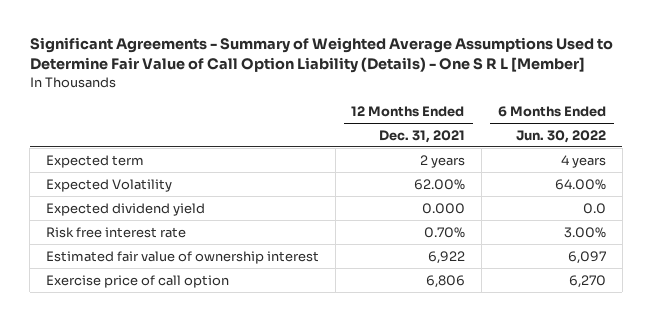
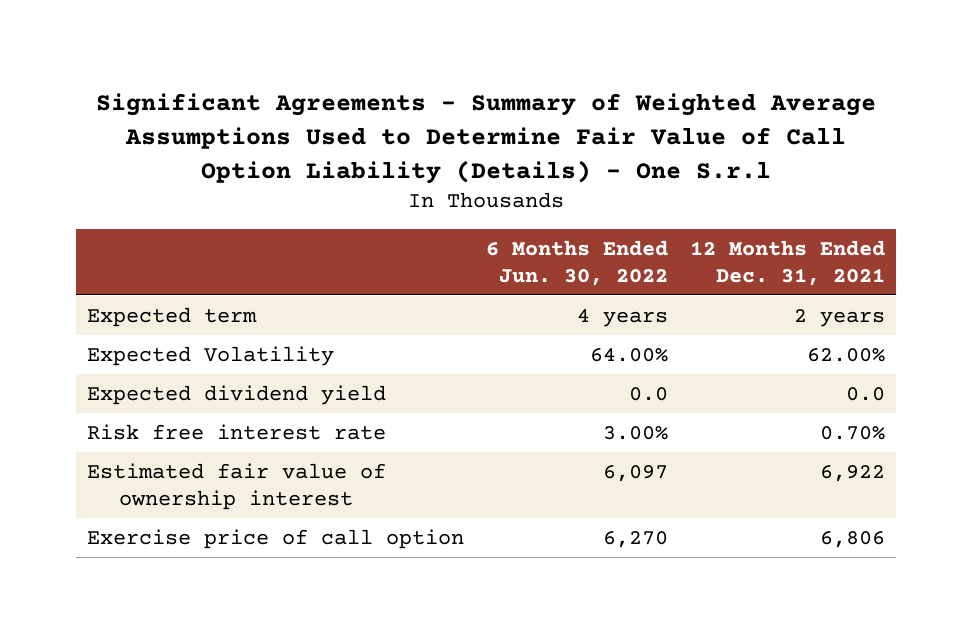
- Significant Agreements - Summary of Weighted Average Assumptions Used to Determine Fair Value of Call Option Liability (Details) - One S R L [Member]
+ Significant Agreements - Summary of Weighted Average Assumptions Used to Determine Fair Value of Call Option Liability (Details) - One S.r.l
- | 12 Months Ended Dec. 31, 2021 | 6 Months Ended Jun. 30, 2022
+ | 6 Months Ended Jun. 30, 2022 | 12 Months Ended Dec. 31, 2021
- Expected dividend yield | 0.000 | 0.0
+ Expected dividend yield | 0.0 | 0.0

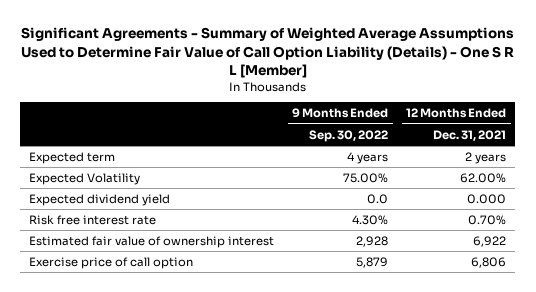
- Significant Agreements - Summary of Weighted Average Assumptions Used to Determine Fair Value of Call Option Liability (Details) - One S.r.l
+ Significant Agreements - Summary of Weighted Average Assumptions Used to Determine Fair Value of Call Option Liability (Details) - One S R L [Member]
- | 6 Months Ended Jun. 30, 2022 | 12 Months Ended Dec. 31, 2021
+ | 9 Months Ended Sep. 30, 2022 | 12 Months Ended Dec. 31, 2021
- Expected dividend yield | 0.0 | 0.0
+ Expected dividend yield | 0.0 | 0.000

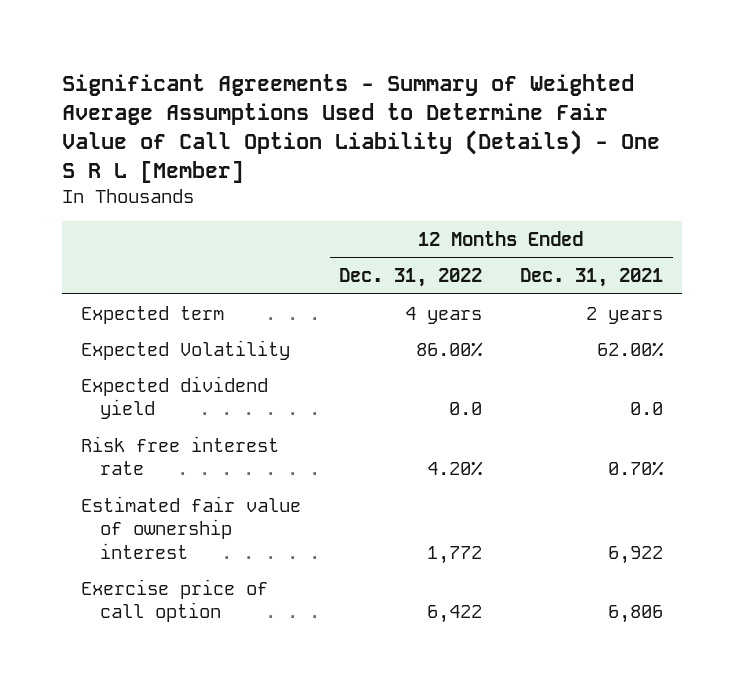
- | 9 Months Ended Sep. 30, 2022 | 12 Months Ended Dec. 31, 2021
+ | 12 Months Ended Dec. 31, 2022 | 12 Months Ended Dec. 31, 2021
- Expected dividend yield | 0.0 | 0.000
+ Expected dividend yield | 0.0 | 0.0

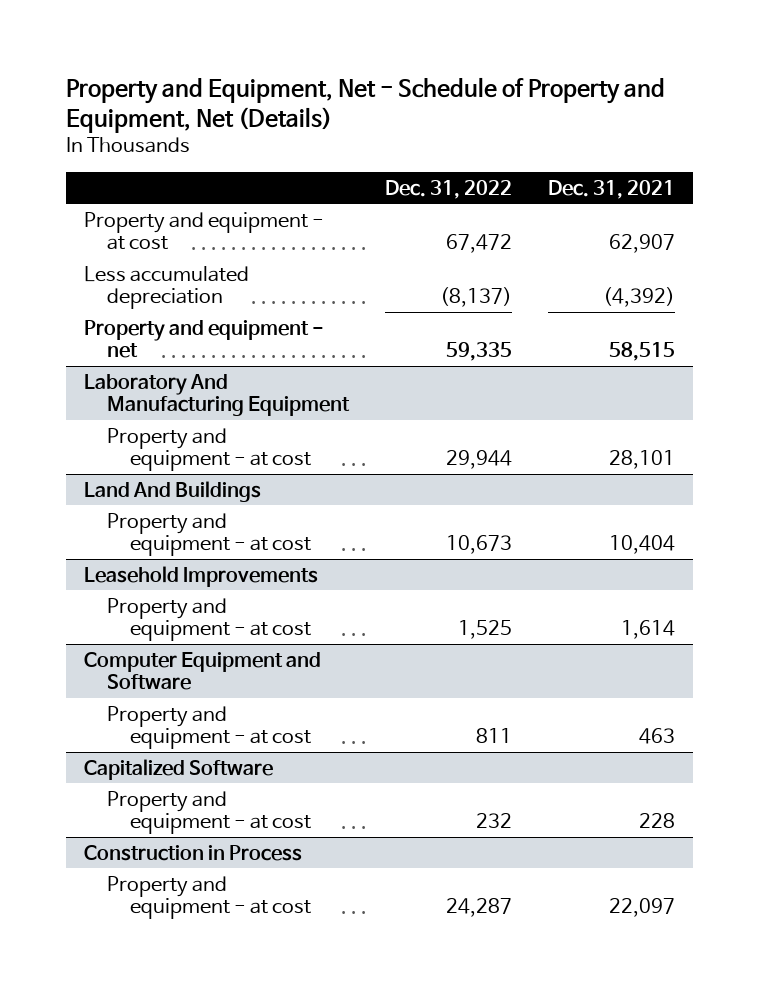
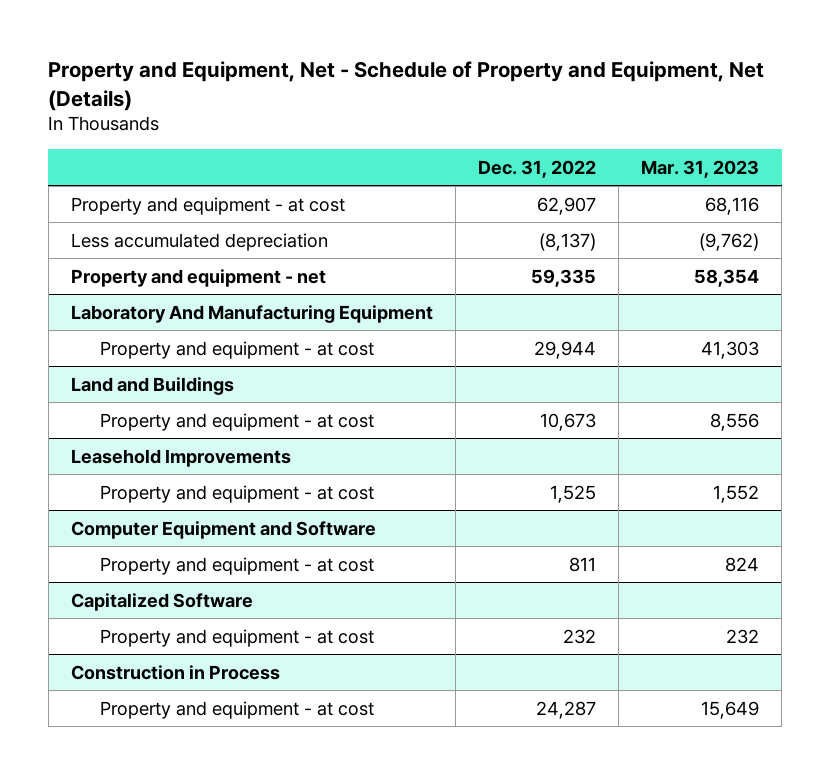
- | Dec. 31, 2022 | Dec. 31, 2021
+ | Dec. 31, 2022 | Mar. 31, 2023
- Property and equipment - at cost | 67,472 | 62,907
+ Property and equipment - at cost | 62,907 | 68,116
- Land And Buildings
+ Land and Buildings

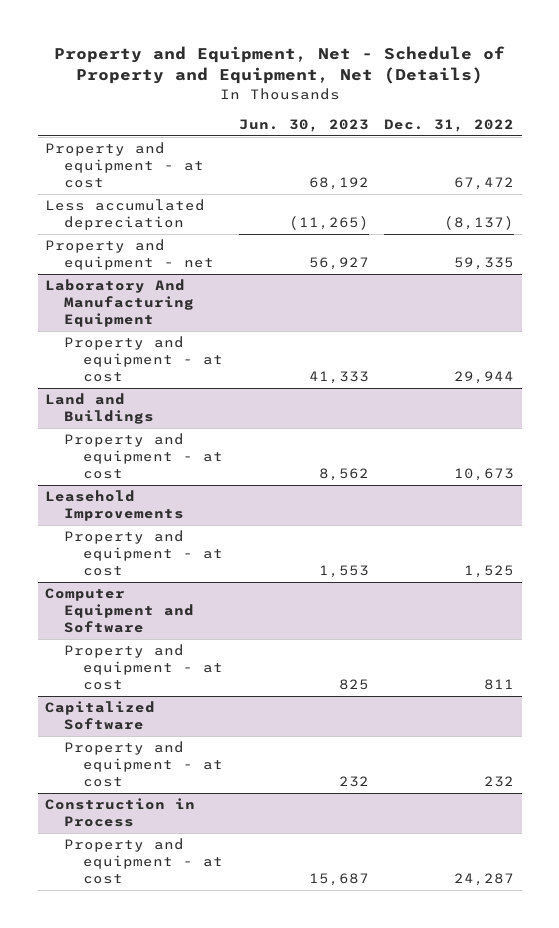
- | Dec. 31, 2022 | Mar. 31, 2023
+ | Jun. 30, 2023 | Dec. 31, 2022
- Property and equipment - at cost | 62,907 | 68,116
+ Property and equipment - at cost | 68,192 | 67,472

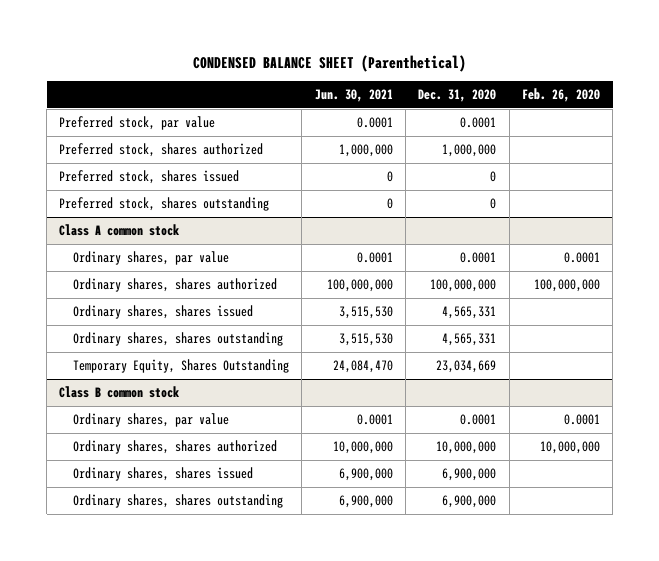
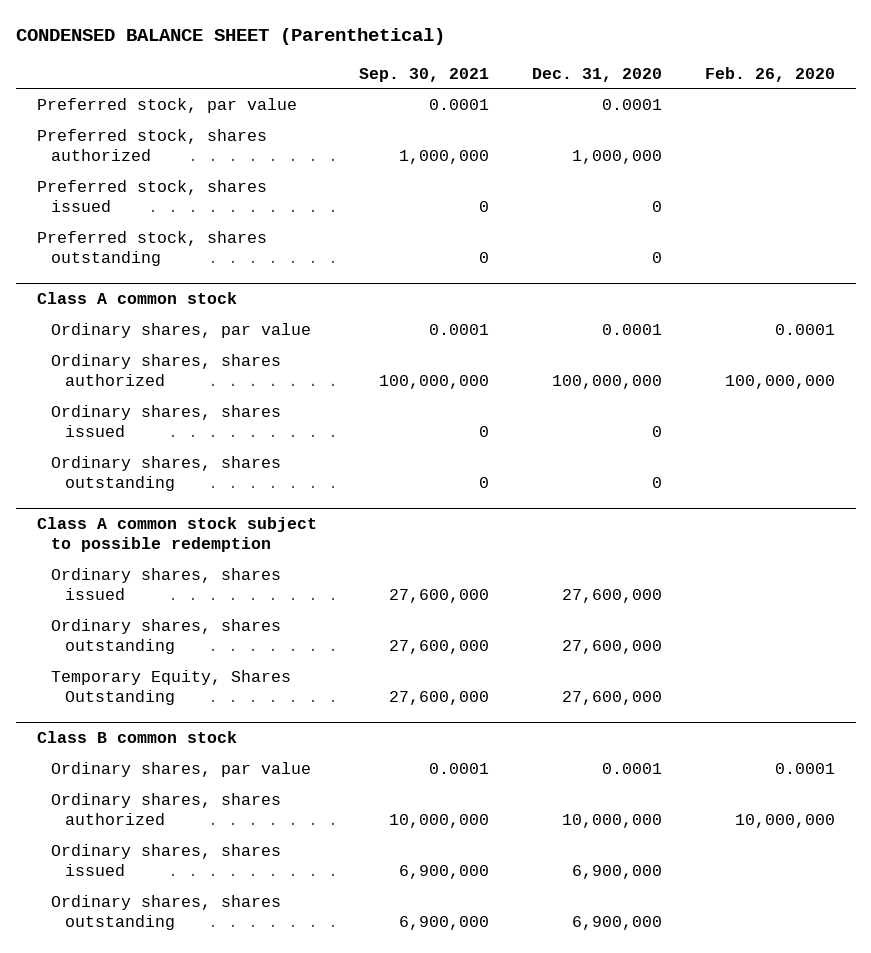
- | Jun. 30, 2021 | Dec. 31, 2020 | Feb. 26, 2020
+ | Sep. 30, 2021 | Dec. 31, 2020 | Feb. 26, 2020
@ Class A common stock
- Ordinary shares, shares issued | 3,515,530 | 4,565,331 |
- Ordinary shares, shares outstanding | 3,515,530 | 4,565,331 |
- Temporary Equity, Shares Outstanding | 24,084,470 | 23,034,669 |
+ Ordinary shares, shares issued | 0 | 0 |
+ Ordinary shares, shares outstanding | 0 | 0 |
+ Class A common stock subject to possible redemption
+ Ordinary shares, shares issued | 27,600,000 | 27,600,000 |
+ Ordinary shares, shares outstanding | 27,600,000 | 27,600,000 |
+ Temporary Equity, Shares Outstanding | 27,600,000 | 27,600,000 |

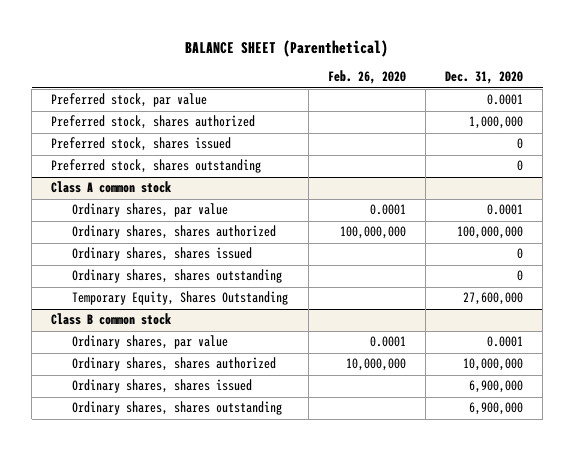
- CONDENSED BALANCE SHEET (Parenthetical)
+ BALANCE SHEET (Parenthetical)
- | Sep. 30, 2021 | Dec. 31, 2020 | Feb. 26, 2020
+ | Feb. 26, 2020 | Dec. 31, 2020
- Class A common stock subject to possible redemption
- Ordinary shares, shares issued | 27,600,000 | 27,600,000 |
- Ordinary shares, shares outstanding | 27,600,000 | 27,600,000 |

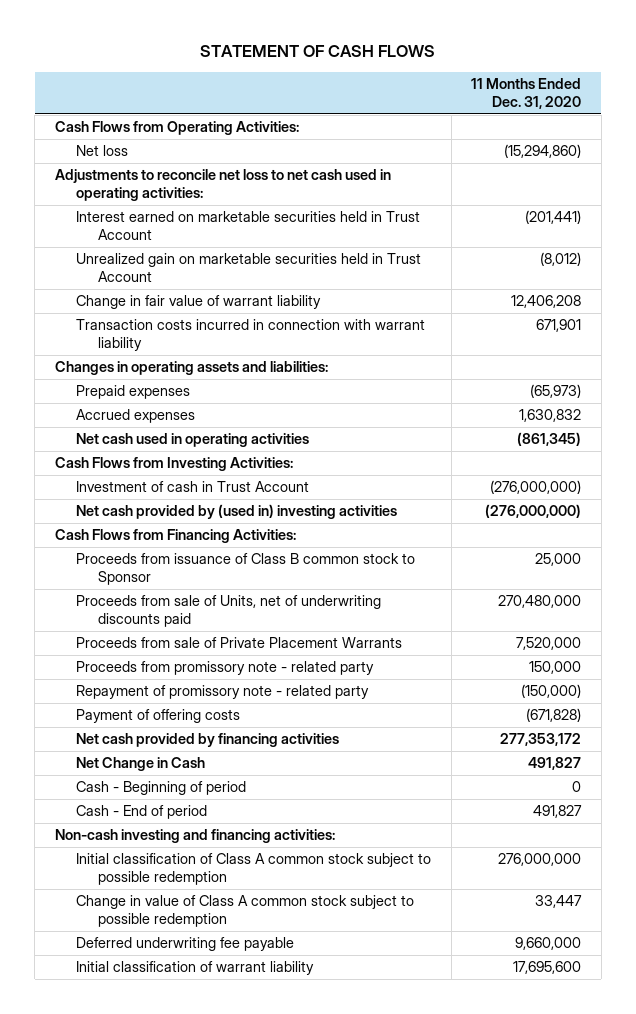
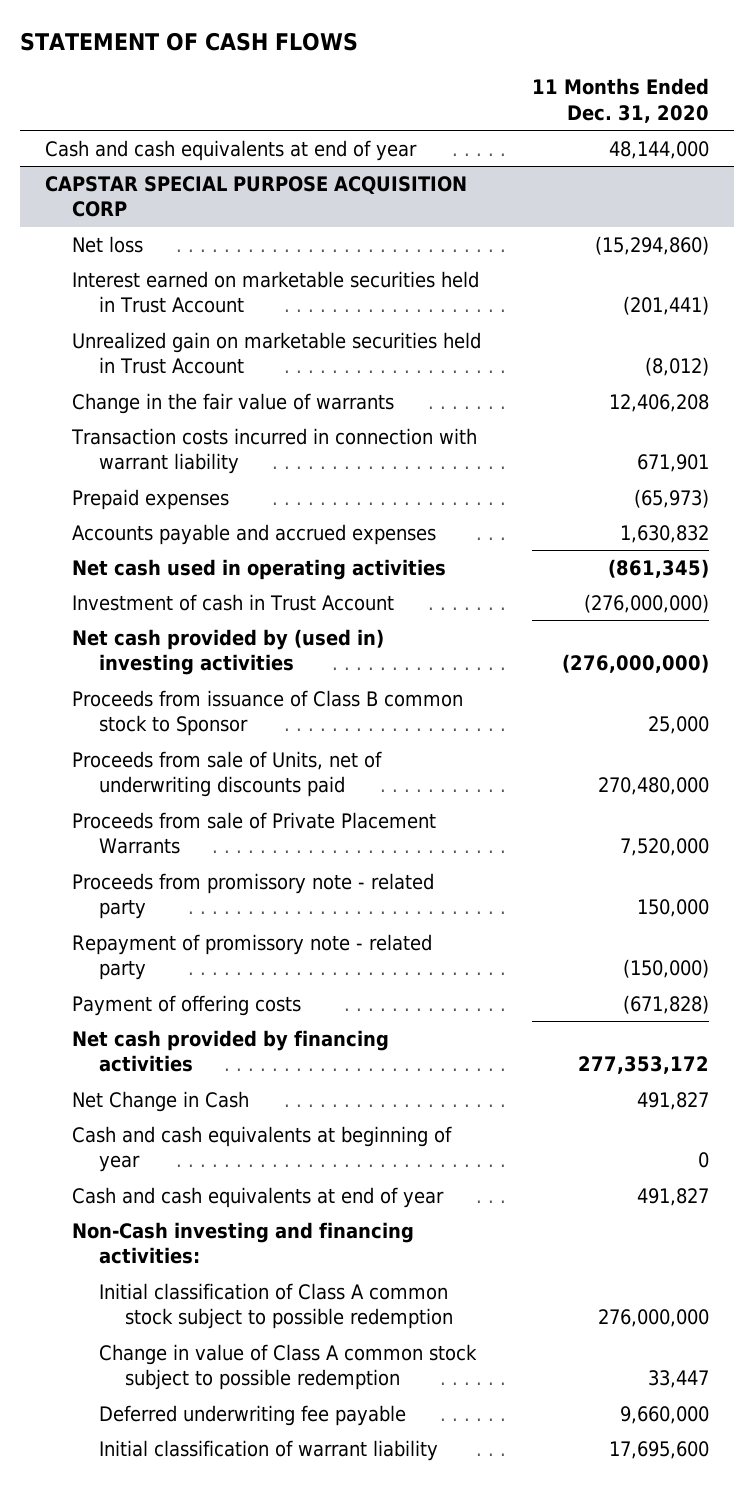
- Cash Flows from Operating Activities:
+ Cash and cash equivalents at end of year | 48,144,000
+ CAPSTAR SPECIAL PURPOSE ACQUISITION CORP
- Adjustments to reconcile net loss to net cash used in operating activities:
- Change in fair value of warrant liability | 12,406,208
+ Change in the fair value of warrants | 12,406,208
- Changes in operating assets and liabilities:
- Accrued expenses | 1,630,832
+ Accounts payable and accrued expenses | 1,630,832
- Cash Flows from Investing Activities:
- Cash Flows from Financing Activities:
- Cash - Beginning of period | 0
- Cash - End of period | 491,827
- Non-cash investing and financing activities:
+ Cash and cash equivalents at beginning of year | 0
+ Cash and cash equivalents at end of year | 491,827
+ Non-Cash investing and financing activities:

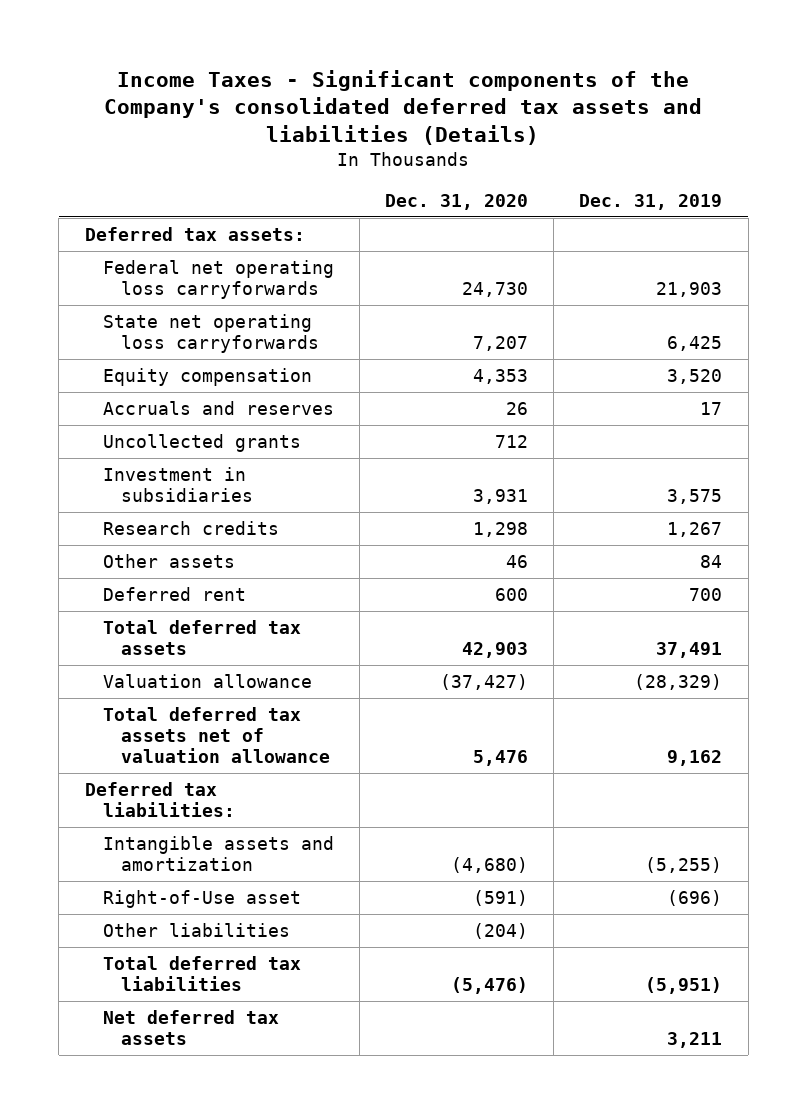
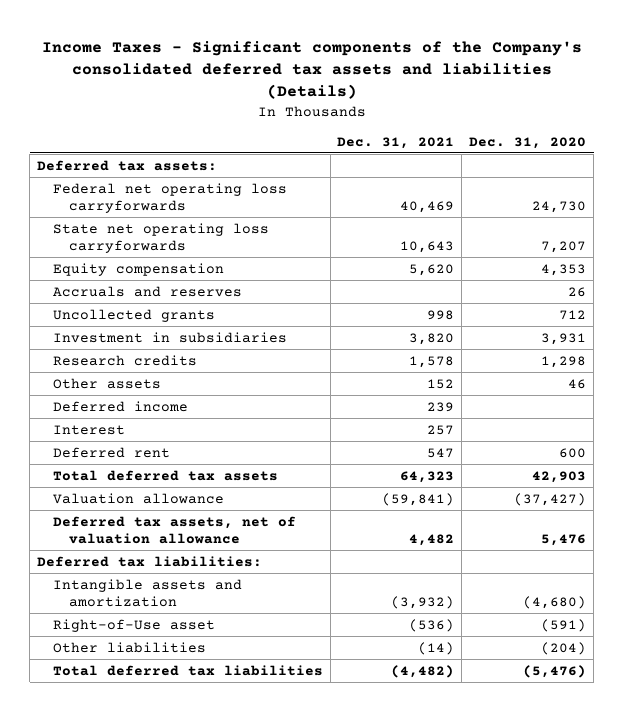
- | Dec. 31, 2020 | Dec. 31, 2019
+ | Dec. 31, 2021 | Dec. 31, 2020
+ Deferred income | 239 |
+ Interest | 257 |
- Total deferred tax assets net of valuation allowance | 5,476 | 9,162
+ Deferred tax assets, net of valuation allowance | 4,482 | 5,476
- Net deferred tax assets | | 3,211

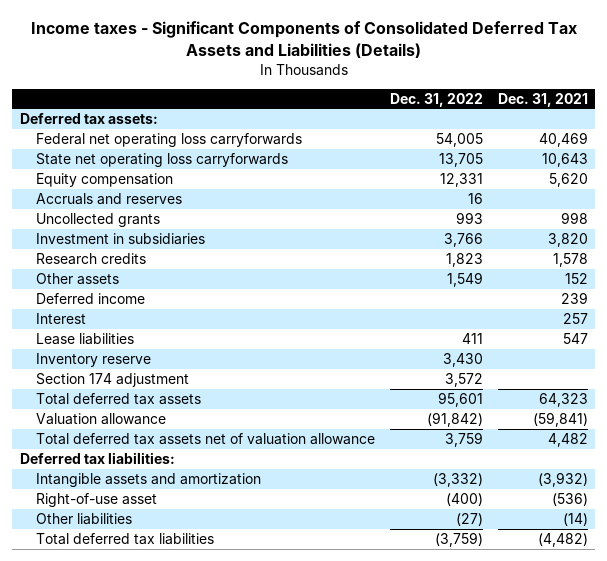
- Income Taxes - Significant components of the Company's consolidated deferred tax assets and liabilities (Details)
+ Income taxes - Significant Components of Consolidated Deferred Tax Assets and Liabilities (Details)
- | Dec. 31, 2021 | Dec. 31, 2020
+ | Dec. 31, 2022 | Dec. 31, 2021
- Deferred rent | 547 | 600
+ Lease liabilities | 411 | 547
+ Inventory reserve | 3,430 |
+ Section 174 adjustment | 3,572 |
- Deferred tax assets, net of valuation allowance | 4,482 | 5,476
+ Total deferred tax assets net of valuation allowance | 3,759 | 4,482
- Right-of-Use asset | (536) | (591)
+ Right-of-use asset | (400) | (536)

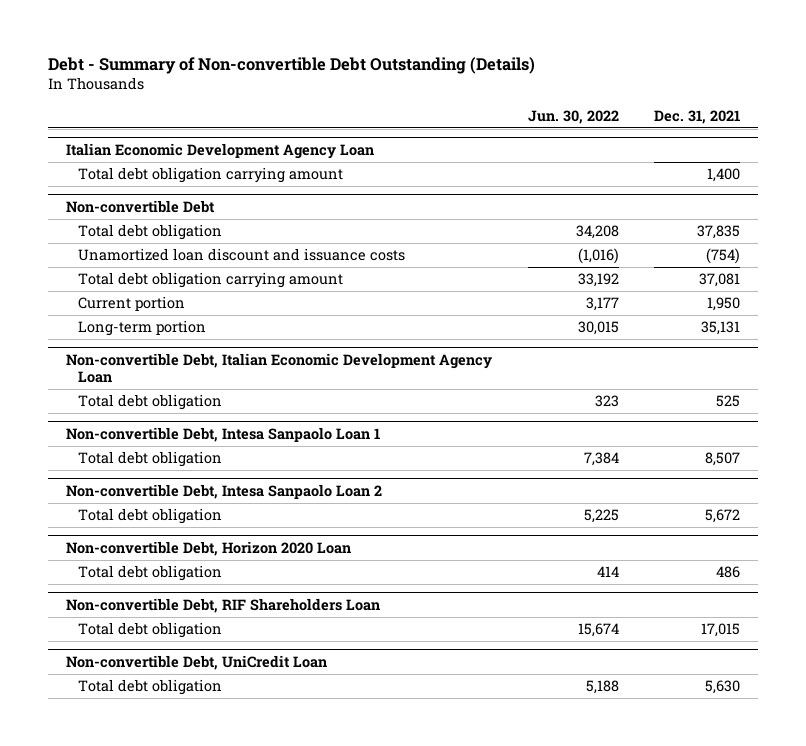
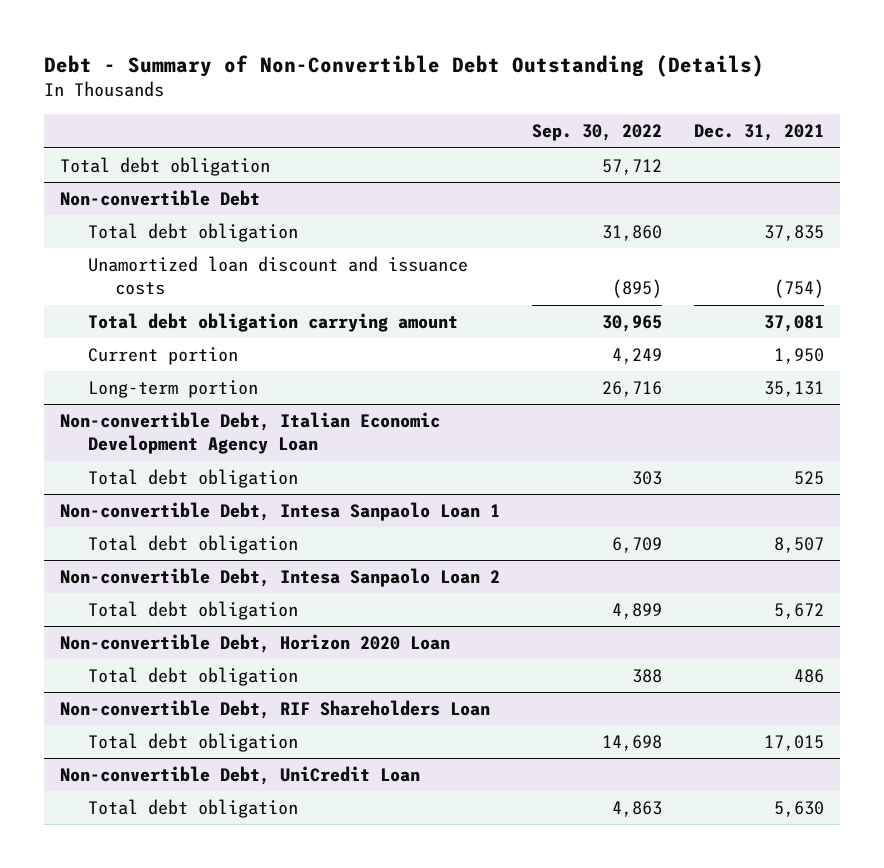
- Debt - Summary of Non-convertible Debt Outstanding (Details)
+ Debt - Summary of Non-Convertible Debt Outstanding (Details)
- | Jun. 30, 2022 | Dec. 31, 2021
+ | Sep. 30, 2022 | Dec. 31, 2021
- Italian Economic Development Agency Loan
- Total debt obligation carrying amount | | 1,400
+ Total debt obligation | 57,712 |

